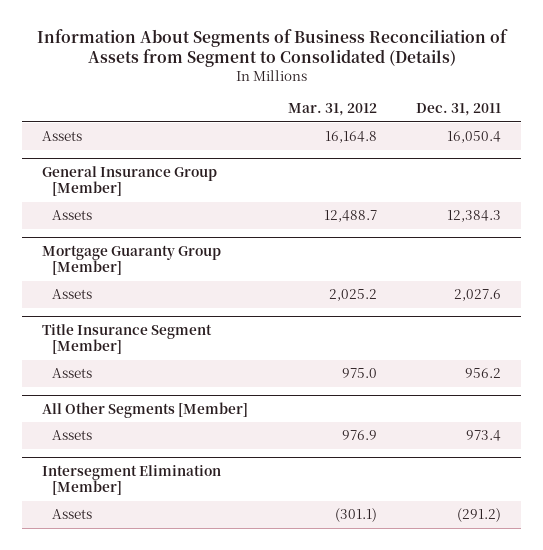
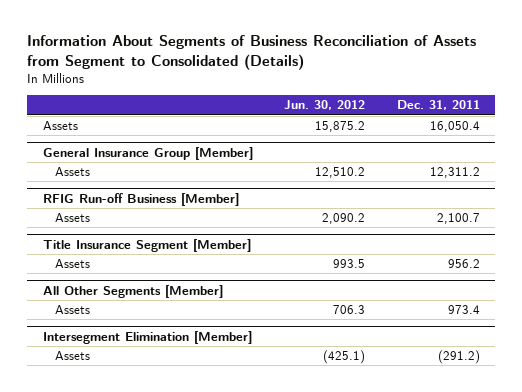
- | Mar. 31, 2012 | Dec. 31, 2011
+ | Jun. 30, 2012 | Dec. 31, 2011
@ General Insurance Group [Member]
- Assets | 12,488.7 | 12,384.3
- Mortgage Guaranty Group [Member]
- Assets | 2,025.2 | 2,027.6
@ General Insurance Group [Member]
+ Assets | 12,510.2 | 12,311.2
+ RFIG Run-off Business [Member]
+ Assets | 2,090.2 | 2,100.7

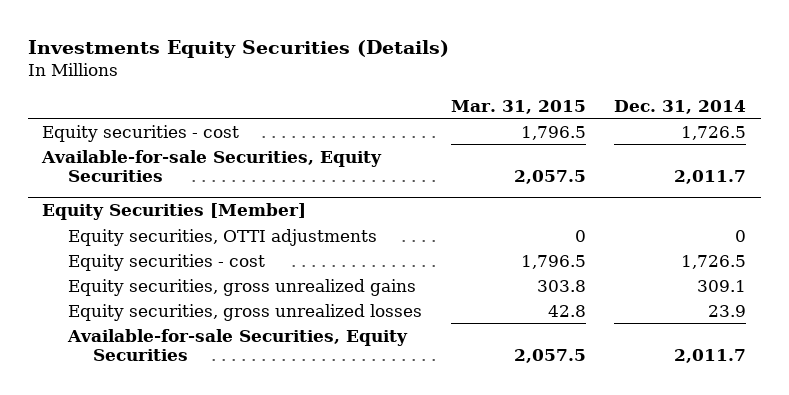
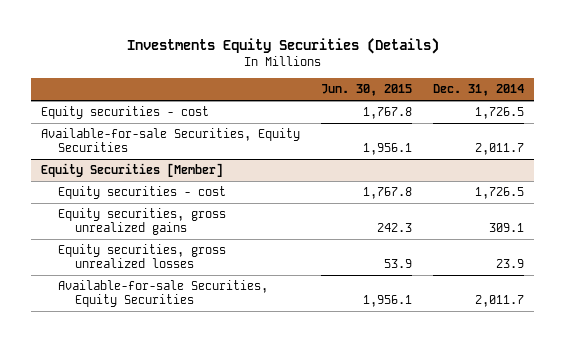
- | Mar. 31, 2015 | Dec. 31, 2014
+ | Jun. 30, 2015 | Dec. 31, 2014
@ Equity Securities [Member]
- Equity securities, OTTI adjustments | 0 | 0

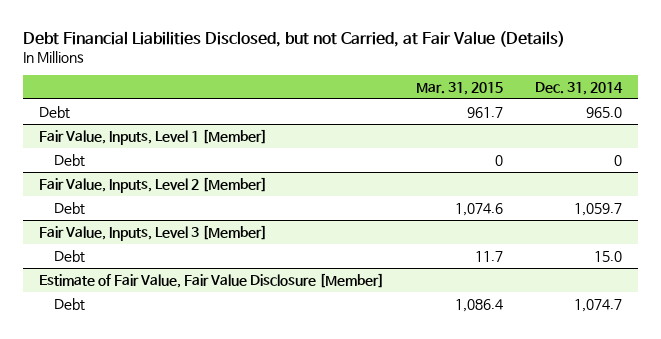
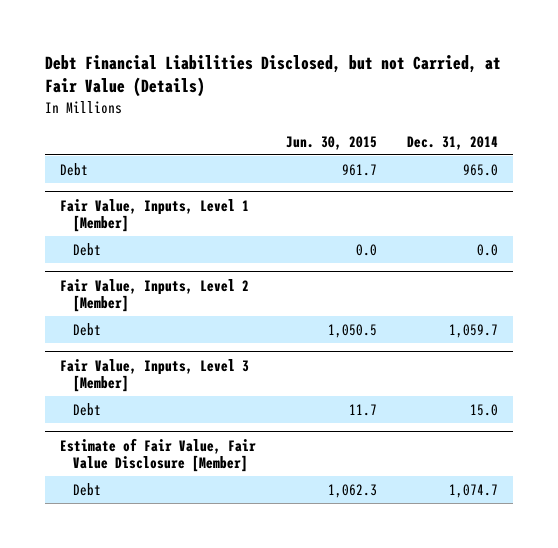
- | Mar. 31, 2015 | Dec. 31, 2014
+ | Jun. 30, 2015 | Dec. 31, 2014
@ Fair Value, Inputs, Level 1 [Member]
- Debt | 0 | 0
+ Debt | 0.0 | 0.0

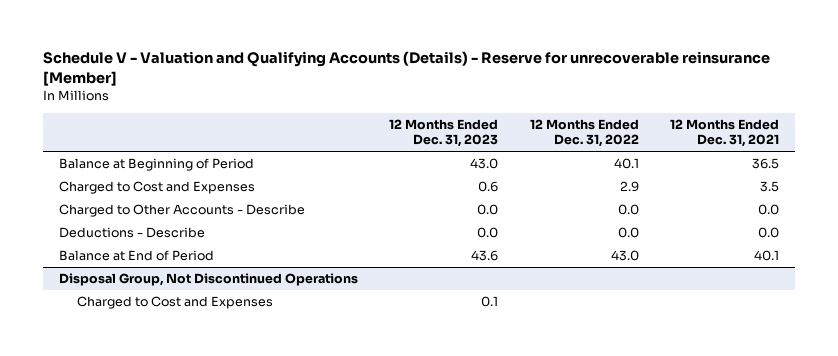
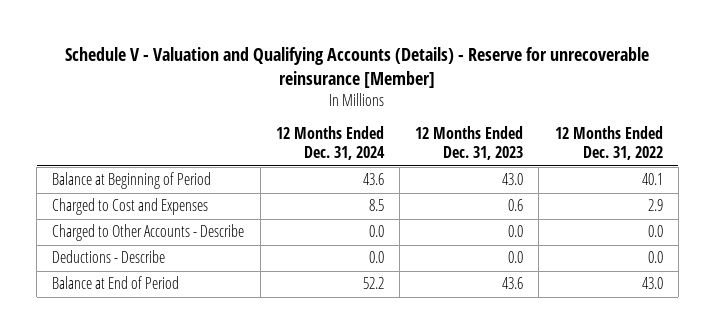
- | 12 Months Ended Dec. 31, 2023 | 12 Months Ended Dec. 31, 2022 | 12 Months Ended Dec. 31, 2021
+ | 12 Months Ended Dec. 31, 2024 | 12 Months Ended Dec. 31, 2023 | 12 Months Ended Dec. 31, 2022
- Disposal Group, Not Discontinued Operations
- Charged to Cost and Expenses | 0.1 | |

